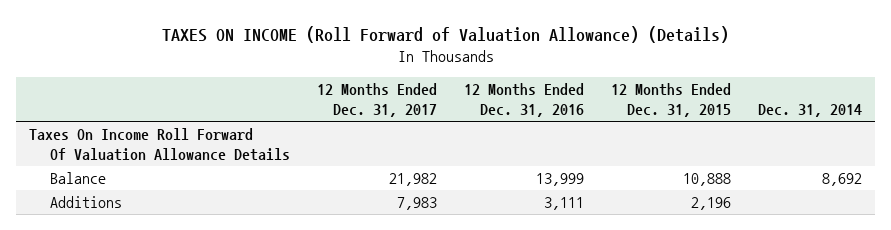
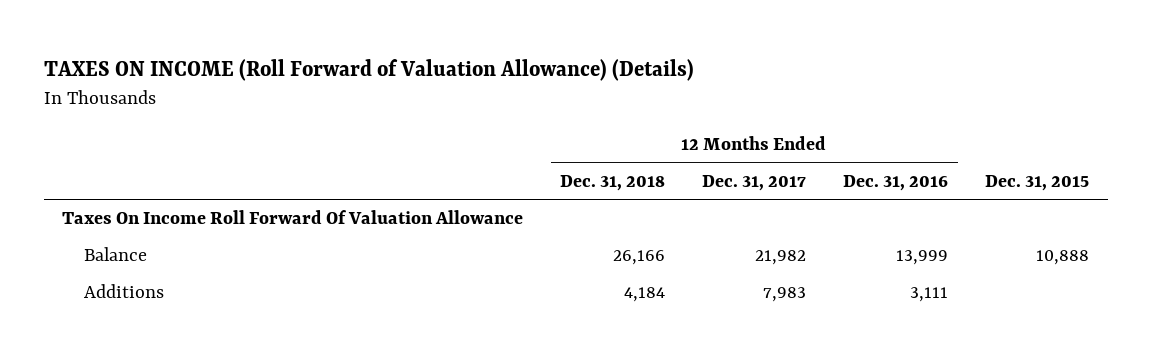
- | 12 Months Ended Dec. 31, 2017 | 12 Months Ended Dec. 31, 2016 | 12 Months Ended Dec. 31, 2015 | Dec. 31, 2014
+ | 12 Months Ended Dec. 31, 2018 | 12 Months Ended Dec. 31, 2017 | 12 Months Ended Dec. 31, 2016 | Dec. 31, 2015
- Taxes On Income Roll Forward Of Valuation Allowance Details
+ Taxes On Income Roll Forward Of Valuation Allowance

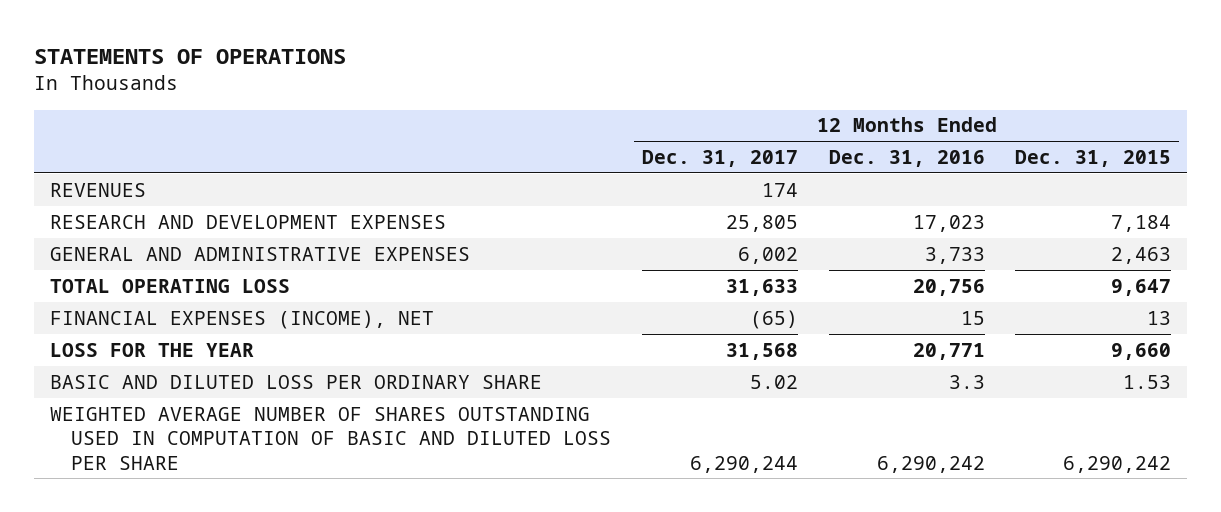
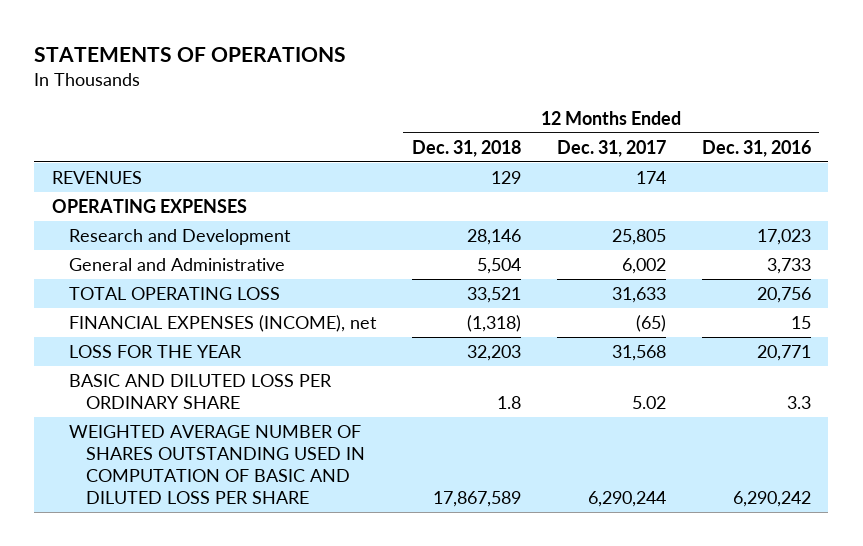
- | 12 Months Ended Dec. 31, 2017 | 12 Months Ended Dec. 31, 2016 | 12 Months Ended Dec. 31, 2015
+ | 12 Months Ended Dec. 31, 2018 | 12 Months Ended Dec. 31, 2017 | 12 Months Ended Dec. 31, 2016
- RESEARCH AND DEVELOPMENT EXPENSES | 25,805 | 17,023 | 7,184
- GENERAL AND ADMINISTRATIVE EXPENSES | 6,002 | 3,733 | 2,463
+ OPERATING EXPENSES
+ Research and Development | 28,146 | 25,805 | 17,023
+ General and Administrative | 5,504 | 6,002 | 3,733
- FINANCIAL EXPENSES (INCOME), NET | (65) | 15 | 13
+ FINANCIAL EXPENSES (INCOME), net | (1,318) | (65) | 15

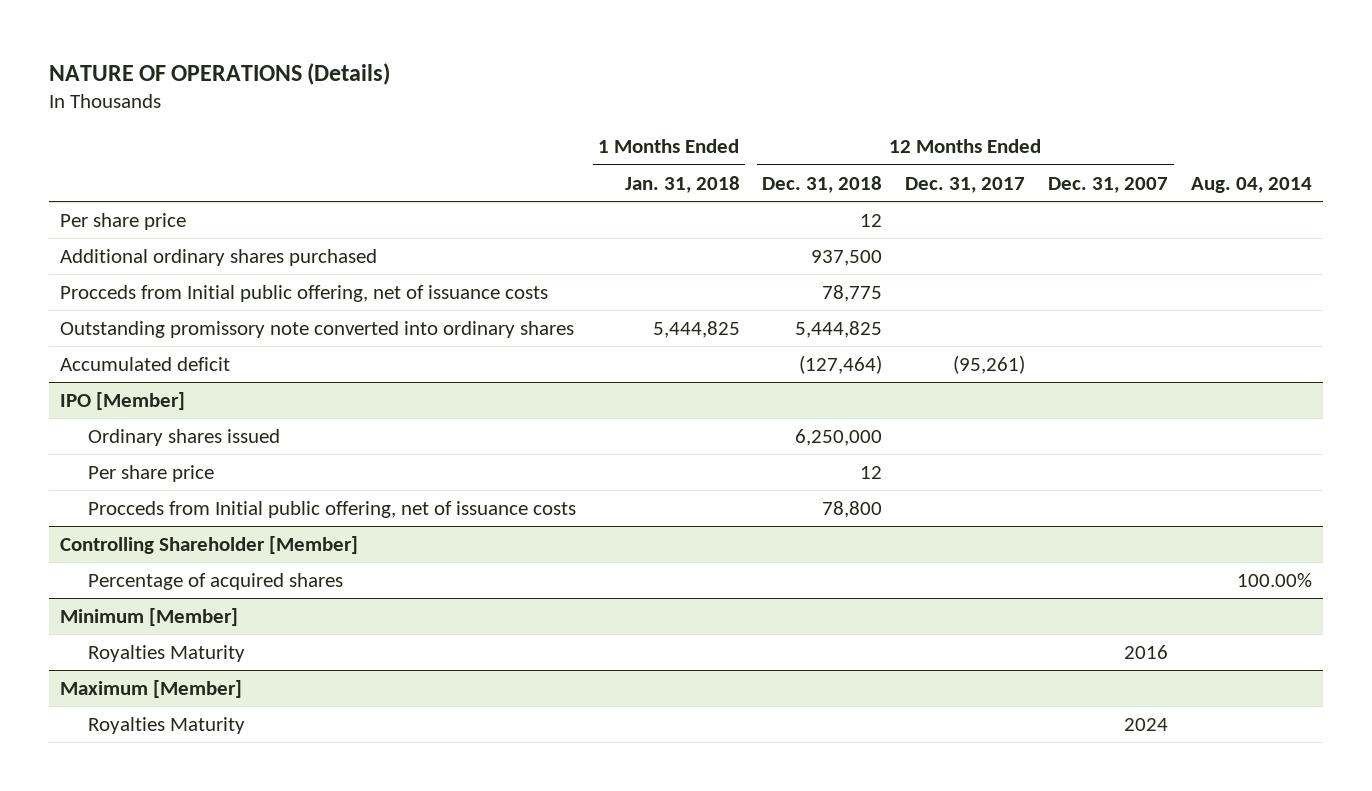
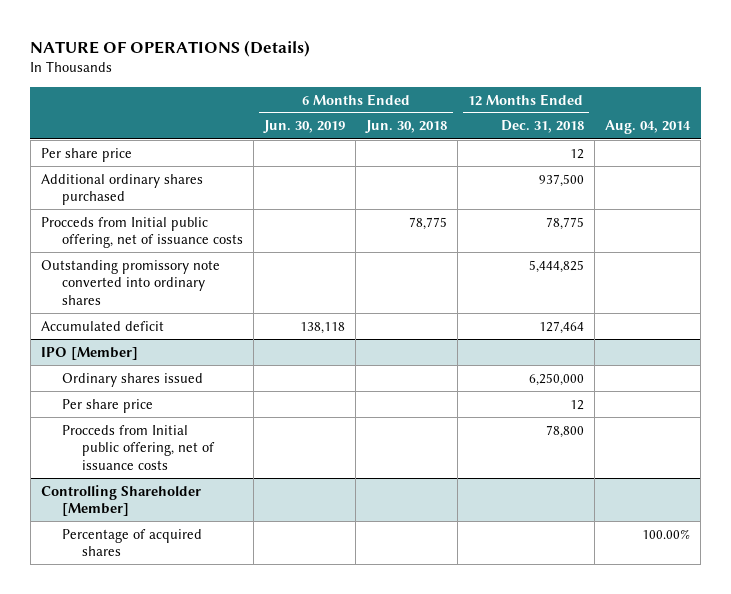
- | 1 Months Ended Jan. 31, 2018 | 12 Months Ended Dec. 31, 2018 | 12 Months Ended Dec. 31, 2017 | 12 Months Ended Dec. 31, 2007 | Aug. 04, 2014
+ | 6 Months Ended Jun. 30, 2019 | 6 Months Ended Jun. 30, 2018 | 12 Months Ended Dec. 31, 2018 | Aug. 04, 2014
- Accumulated deficit | | (127,464) | (95,261) | |
+ Accumulated deficit | 138,118 | | 127,464 |
- Minimum [Member]
- Royalties Maturity | | | | 2016 |
- Maximum [Member]
- Royalties Maturity | | | | 2024 |

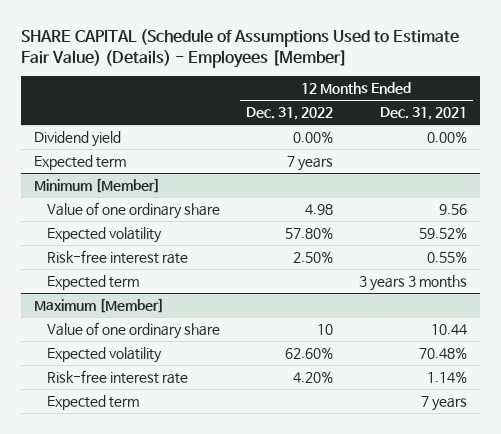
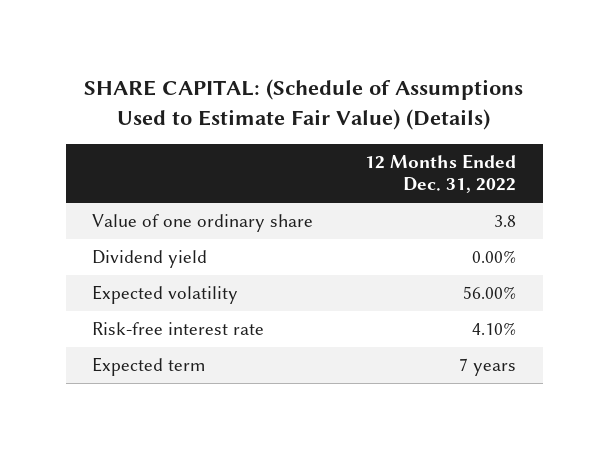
- SHARE CAPITAL (Schedule of Assumptions Used to Estimate Fair Value) (Details) - Employees [Member]
+ SHARE CAPITAL: (Schedule of Assumptions Used to Estimate Fair Value) (Details)
- | 12 Months Ended Dec. 31, 2022 | 12 Months Ended Dec. 31, 2021
+ | 12 Months Ended Dec. 31, 2022
+ Value of one ordinary share | 3.8
+ Expected volatility | 56.00%
+ Risk-free interest rate | 4.10%
- Minimum [Member]
- Value of one ordinary share | 4.98 | 9.56
- Expected volatility | 57.80% | 59.52%
- Risk-free interest rate | 2.50% | 0.55%
- Expected term | | 3 years 3 months
- Maximum [Member]
- Value of one ordinary share | 10 | 10.44
- Expected volatility | 62.60% | 70.48%
- Risk-free interest rate | 4.20% | 1.14%
- Expected term | | 7 years

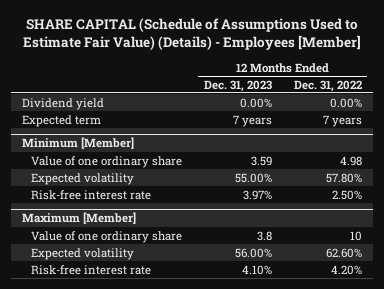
- SHARE CAPITAL: (Schedule of Assumptions Used to Estimate Fair Value) (Details)
+ SHARE CAPITAL (Schedule of Assumptions Used to Estimate Fair Value) (Details) - Employees [Member]
- | 12 Months Ended Dec. 31, 2022
+ | 12 Months Ended Dec. 31, 2023 | 12 Months Ended Dec. 31, 2022
- Value of one ordinary share | 3.8
- Expected volatility | 56.00%
- Risk-free interest rate | 4.10%
+ Minimum [Member]
+ Value of one ordinary share | 3.59 | 4.98
+ Expected volatility | 55.00% | 57.80%
+ Risk-free interest rate | 3.97% | 2.50%
+ Maximum [Member]
+ Value of one ordinary share | 3.8 | 10
+ Expected volatility | 56.00% | 62.60%
+ Risk-free interest rate | 4.10% | 4.20%

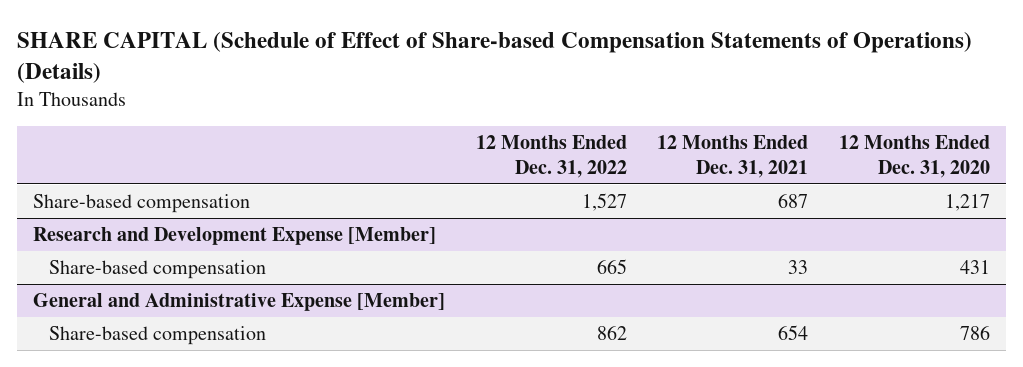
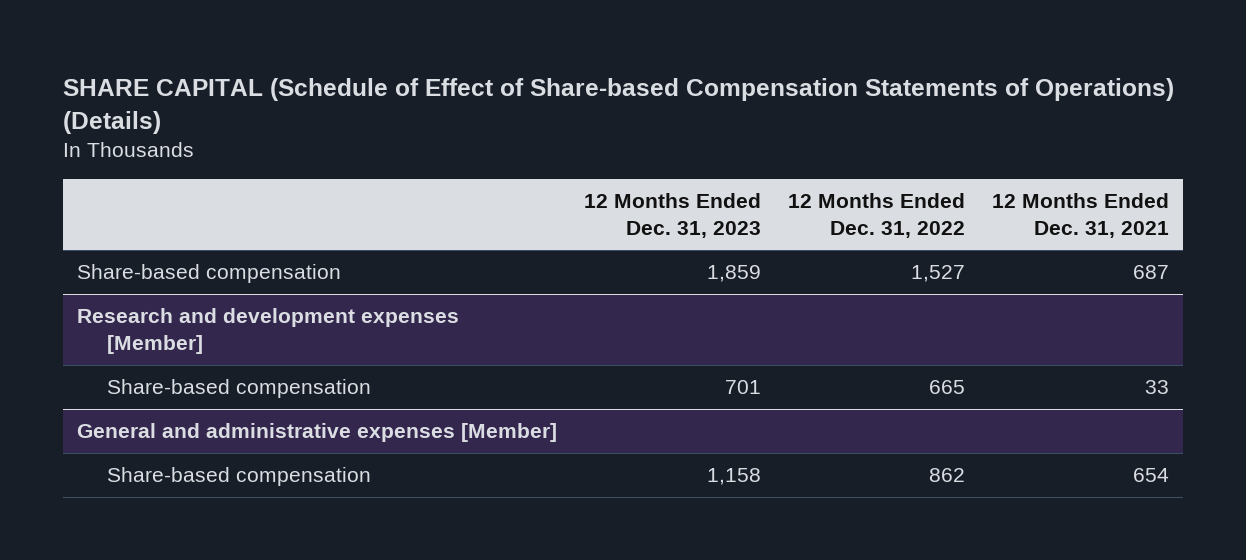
- | 12 Months Ended Dec. 31, 2022 | 12 Months Ended Dec. 31, 2021 | 12 Months Ended Dec. 31, 2020
+ | 12 Months Ended Dec. 31, 2023 | 12 Months Ended Dec. 31, 2022 | 12 Months Ended Dec. 31, 2021
- Research and Development Expense [Member]
+ Research and development expenses [Member]
- General and Administrative Expense [Member]
+ General and administrative expenses [Member]

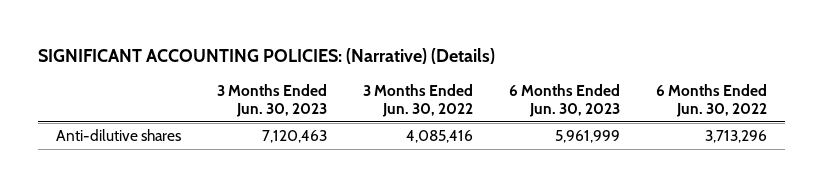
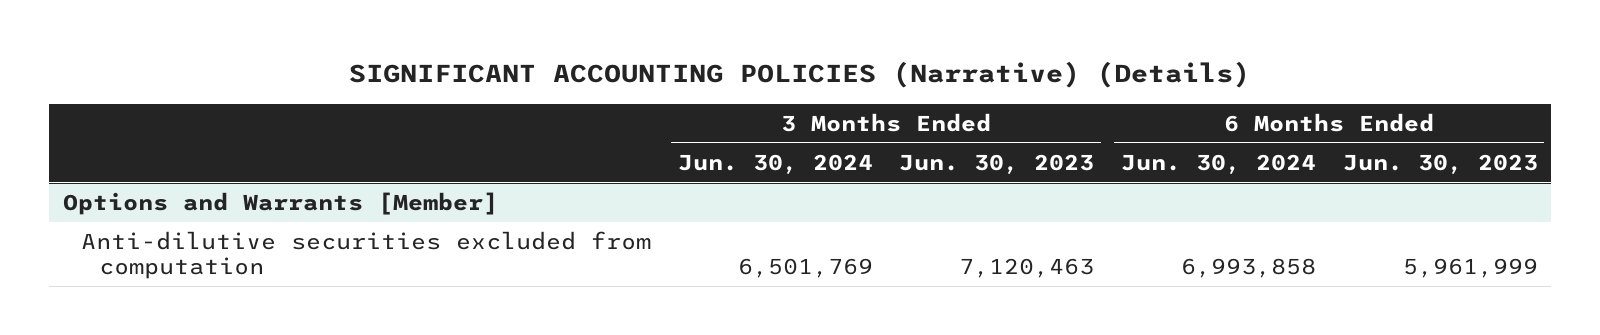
- SIGNIFICANT ACCOUNTING POLICIES: (Narrative) (Details)
+ SIGNIFICANT ACCOUNTING POLICIES (Narrative) (Details)
- | 3 Months Ended Jun. 30, 2023 | 3 Months Ended Jun. 30, 2022 | 6 Months Ended Jun. 30, 2023 | 6 Months Ended Jun. 30, 2022
+ | 3 Months Ended Jun. 30, 2024 | 3 Months Ended Jun. 30, 2023 | 6 Months Ended Jun. 30, 2024 | 6 Months Ended Jun. 30, 2023
- Anti-dilutive shares | 7,120,463 | 4,085,416 | 5,961,999 | 3,713,296
+ Options and Warrants [Member]
+ Anti-dilutive securities excluded from computation | 6,501,769 | 7,120,463 | 6,993,858 | 5,961,999

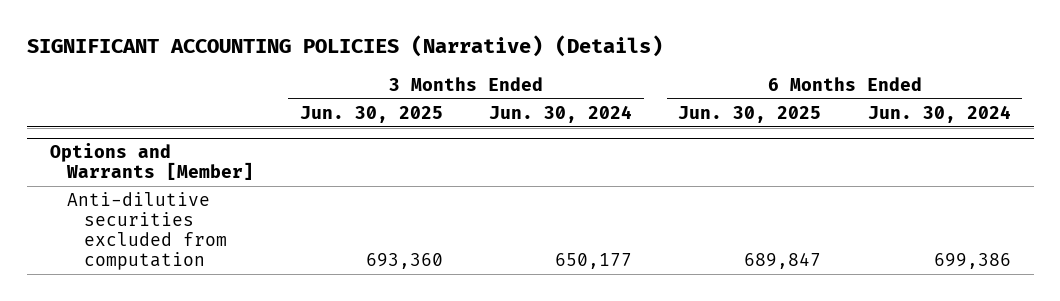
- | 3 Months Ended Jun. 30, 2024 | 3 Months Ended Jun. 30, 2023 | 6 Months Ended Jun. 30, 2024 | 6 Months Ended Jun. 30, 2023
+ | 3 Months Ended Jun. 30, 2025 | 3 Months Ended Jun. 30, 2024 | 6 Months Ended Jun. 30, 2025 | 6 Months Ended Jun. 30, 2024
@ Options and Warrants [Member]
- Anti-dilutive securities excluded from computation | 6,501,769 | 7,120,463 | 6,993,858 | 5,961,999
+ Anti-dilutive securities excluded from computation | 693,360 | 650,177 | 689,847 | 699,386

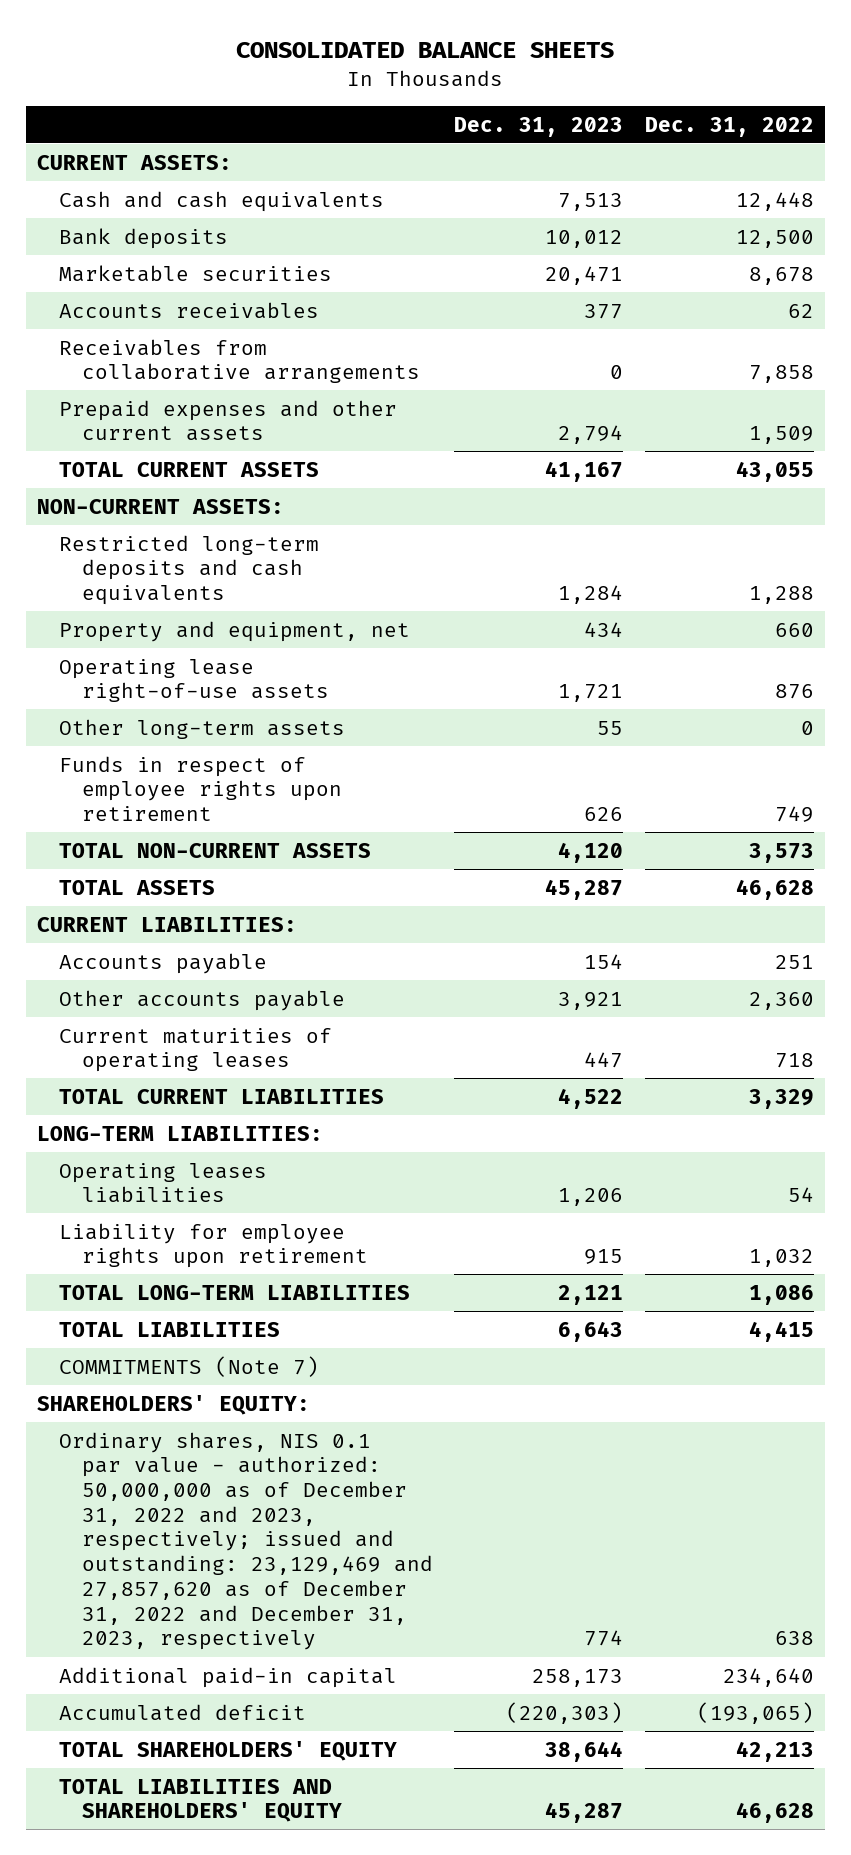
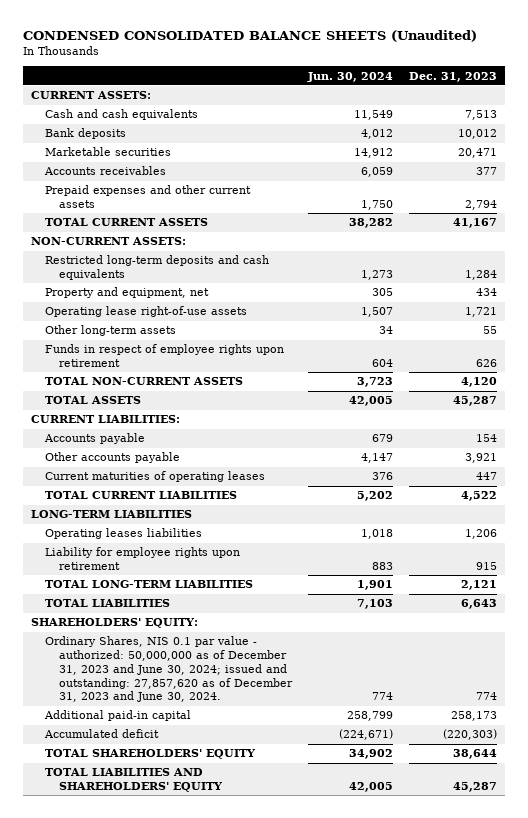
- CONSOLIDATED BALANCE SHEETS
+ CONDENSED CONSOLIDATED BALANCE SHEETS (Unaudited)
- | Dec. 31, 2023 | Dec. 31, 2022
+ | Jun. 30, 2024 | Dec. 31, 2023
- Receivables from collaborative arrangements | 0 | 7,858
- LONG-TERM LIABILITIES:
+ LONG-TERM LIABILITIES
- COMMITMENTS (Note 7)
- Ordinary shares, NIS 0.1 par value - authorized: 50,000,000 as of December 31, 2022 and 2023, respectively; issued and outstanding: 23,129,469 and 27,857,620 as of December 31, 2022 and December 31, 2023, respectively | 774 | 638
+ Ordinary Shares, NIS 0.1 par value - authorized: 50,000,000 as of December 31, 2023 and June 30, 2024; issued and outstanding: 27,857,620 as of December 31, 2023 and June 30, 2024. | 774 | 774

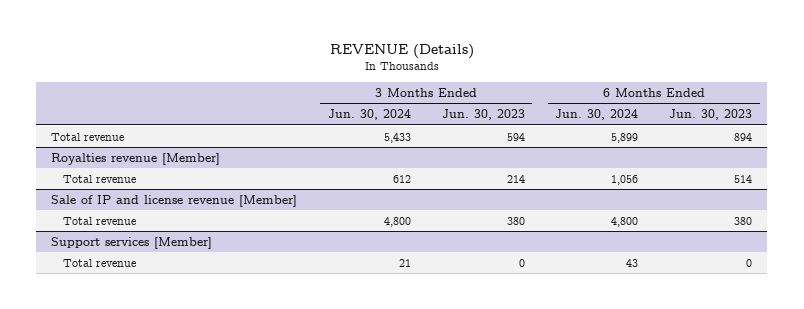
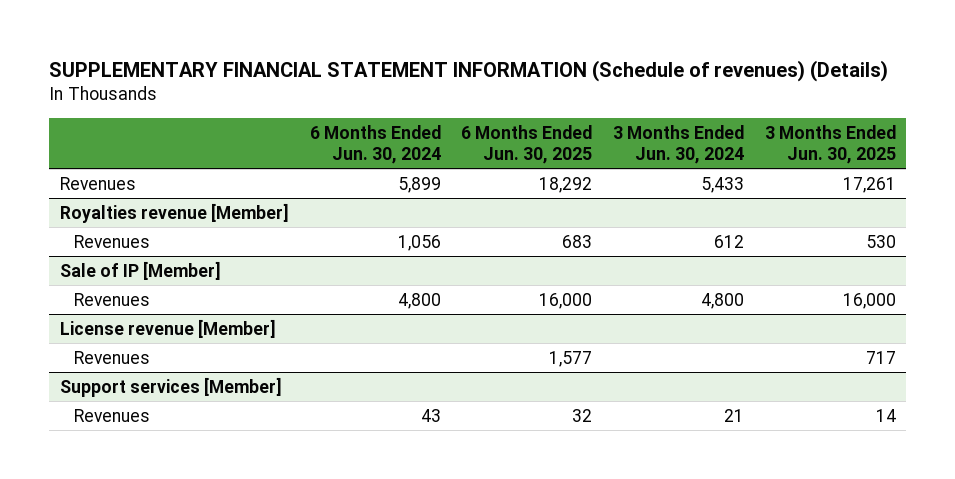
- REVENUE (Details)
+ SUPPLEMENTARY FINANCIAL STATEMENT INFORMATION (Schedule of revenues) (Details)
- | 3 Months Ended Jun. 30, 2024 | 3 Months Ended Jun. 30, 2023 | 6 Months Ended Jun. 30, 2024 | 6 Months Ended Jun. 30, 2023
+ | 6 Months Ended Jun. 30, 2024 | 6 Months Ended Jun. 30, 2025 | 3 Months Ended Jun. 30, 2024 | 3 Months Ended Jun. 30, 2025
- Total revenue | 5,433 | 594 | 5,899 | 894
+ Revenues | 5,899 | 18,292 | 5,433 | 17,261
@ Royalties revenue [Member]
- Total revenue | 612 | 214 | 1,056 | 514
- Sale of IP and license revenue [Member]
- Total revenue | 4,800 | 380 | 4,800 | 380
@ Royalties revenue [Member]
+ Revenues | 1,056 | 683 | 612 | 530
+ Sale of IP [Member]
+ Revenues | 4,800 | 16,000 | 4,800 | 16,000
+ License revenue [Member]
+ Revenues | | 1,577 | | 717
@ Support services [Member]
- Total revenue | 21 | 0 | 43 | 0
+ Revenues | 43 | 32 | 21 | 14

